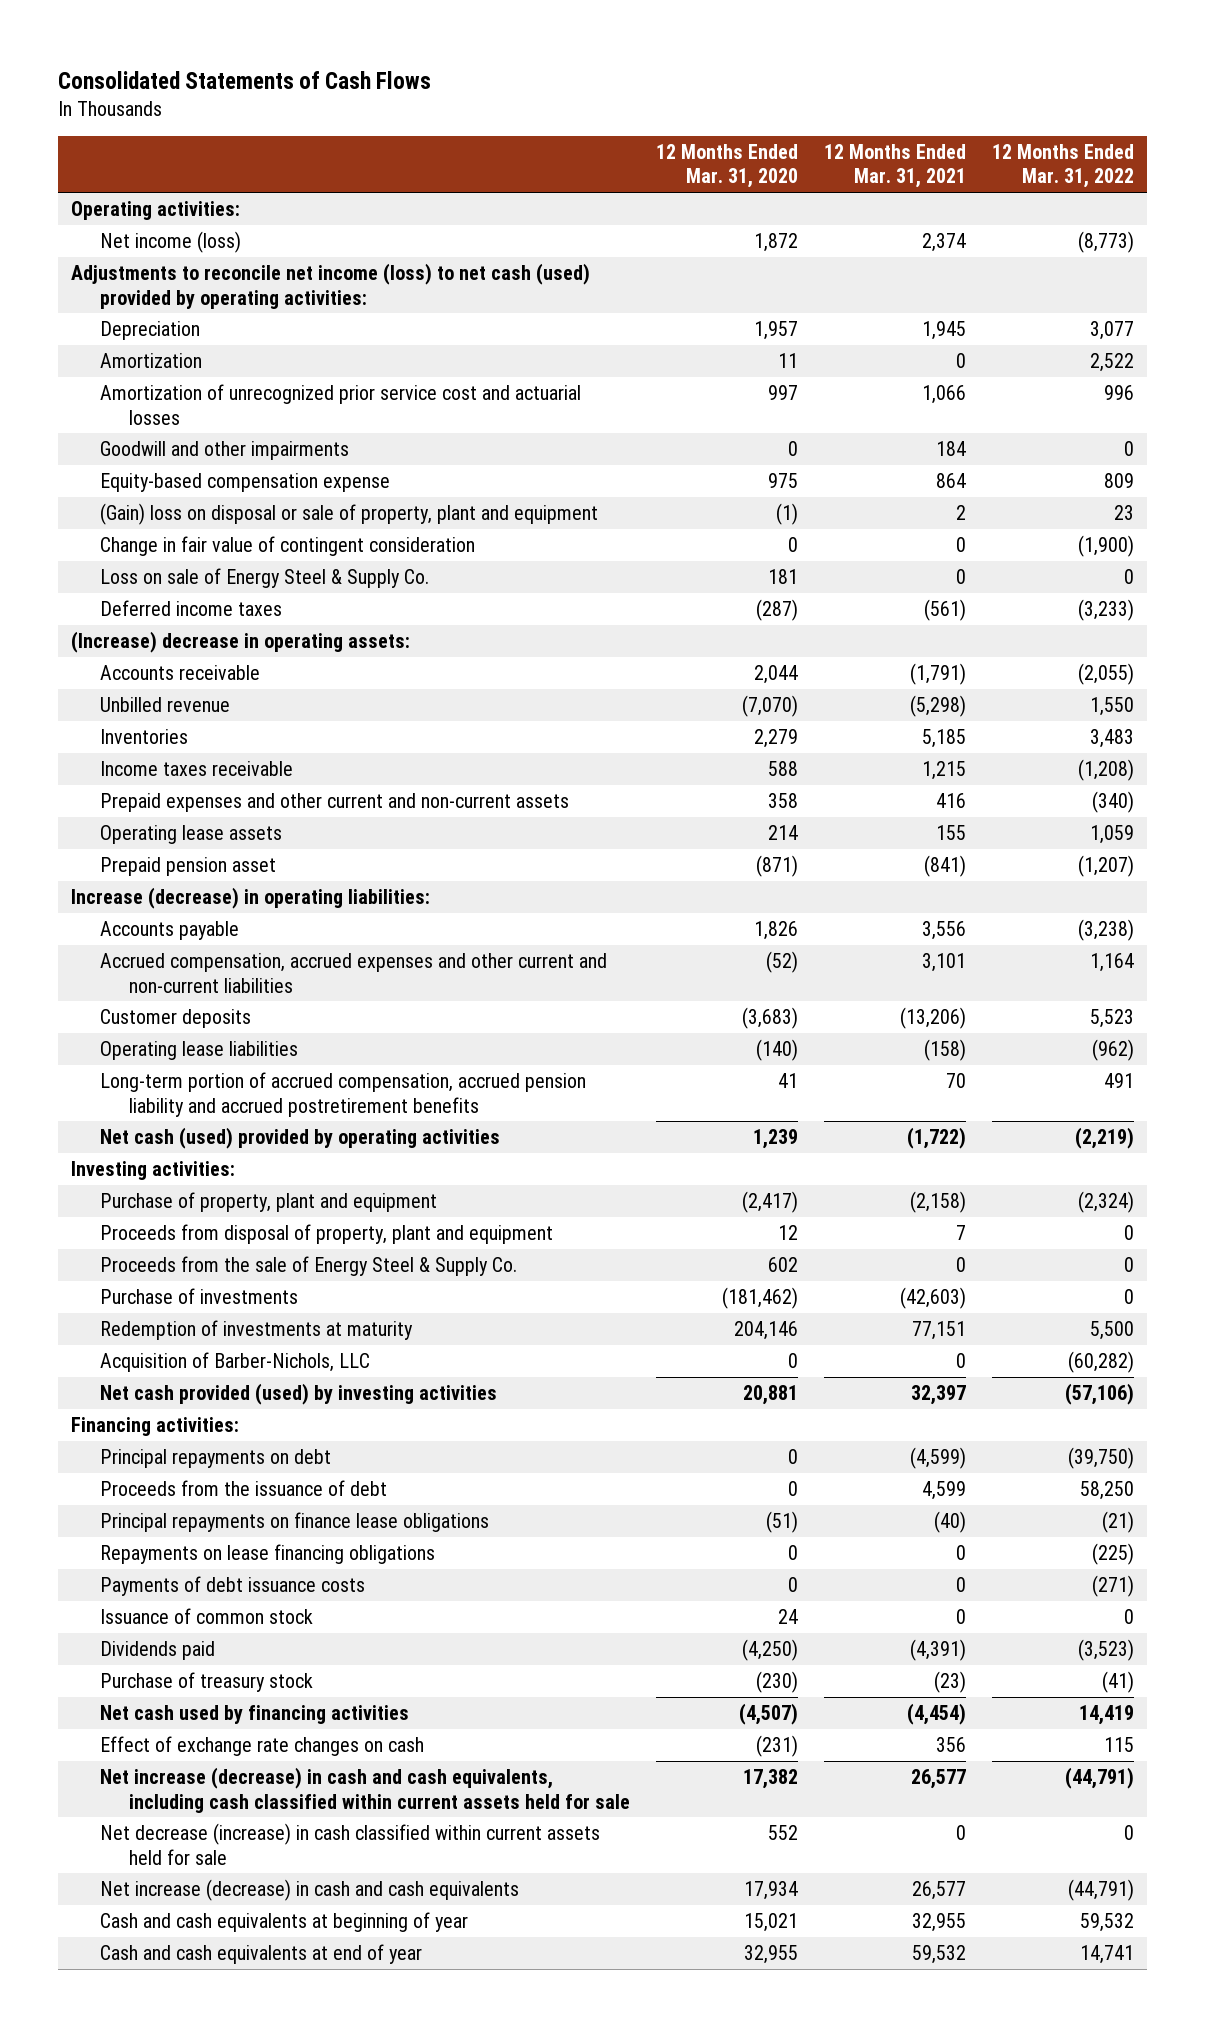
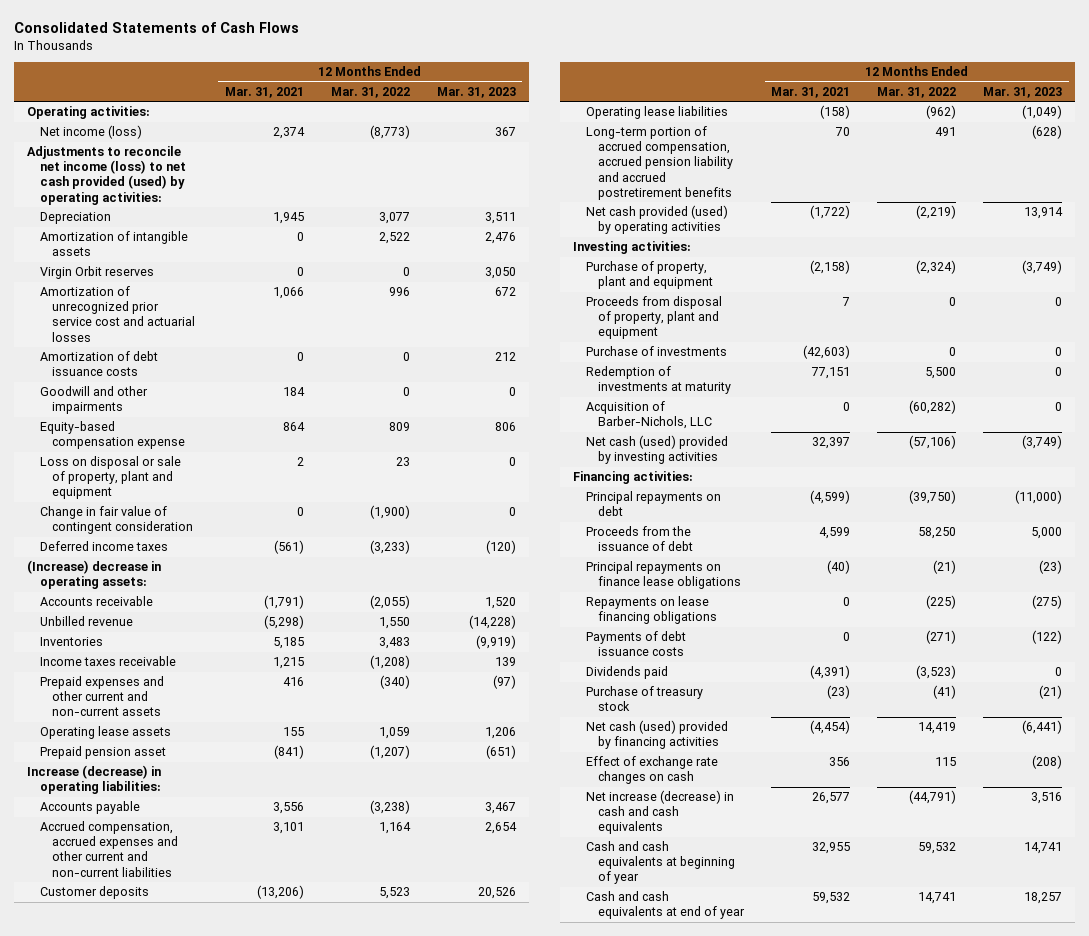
- | 12 Months Ended Mar. 31, 2020 | 12 Months Ended Mar. 31, 2021 | 12 Months Ended Mar. 31, 2022
+ | 12 Months Ended Mar. 31, 2021 | 12 Months Ended Mar. 31, 2022 | 12 Months Ended Mar. 31, 2023
- Adjustments to reconcile net income (loss) to net cash (used) provided by operating activities:
+ Adjustments to reconcile net income (loss) to net cash provided (used) by operating activities:
- Amortization | 11 | 0 | 2,522
+ Amortization of intangible assets | 0 | 2,522 | 2,476
+ Virgin Orbit reserves | 0 | 0 | 3,050
+ Amortization of debt issuance costs | 0 | 0 | 212
- (Gain) loss on disposal or sale of property, plant and equipment | (1) | 2 | 23
+ Loss on disposal or sale of property, plant and equipment | 2 | 23 | 0
- Loss on sale of Energy Steel & Supply Co. | 181 | 0 | 0
- Net cash (used) provided by operating activities | 1,239 | (1,722) | (2,219)
+ Net cash provided (used) by operating activities | (1,722) | (2,219) | 13,914
- Proceeds from the sale of Energy Steel & Supply Co. | 602 | 0 | 0
- Net cash provided (used) by investing activities | 20,881 | 32,397 | (57,106)
+ Net cash (used) provided by investing activities | 32,397 | (57,106) | (3,749)
- Issuance of common stock | 24 | 0 | 0
- Net cash used by financing activities | (4,507) | (4,454) | 14,419
+ Net cash (used) provided by financing activities | (4,454) | 14,419 | (6,441)
- Net increase (decrease) in cash and cash equivalents, including cash classified within current assets held for sale | 17,382 | 26,577 | (44,791)
- Net decrease (increase) in cash classified within current assets held for sale | 552 | 0 | 0

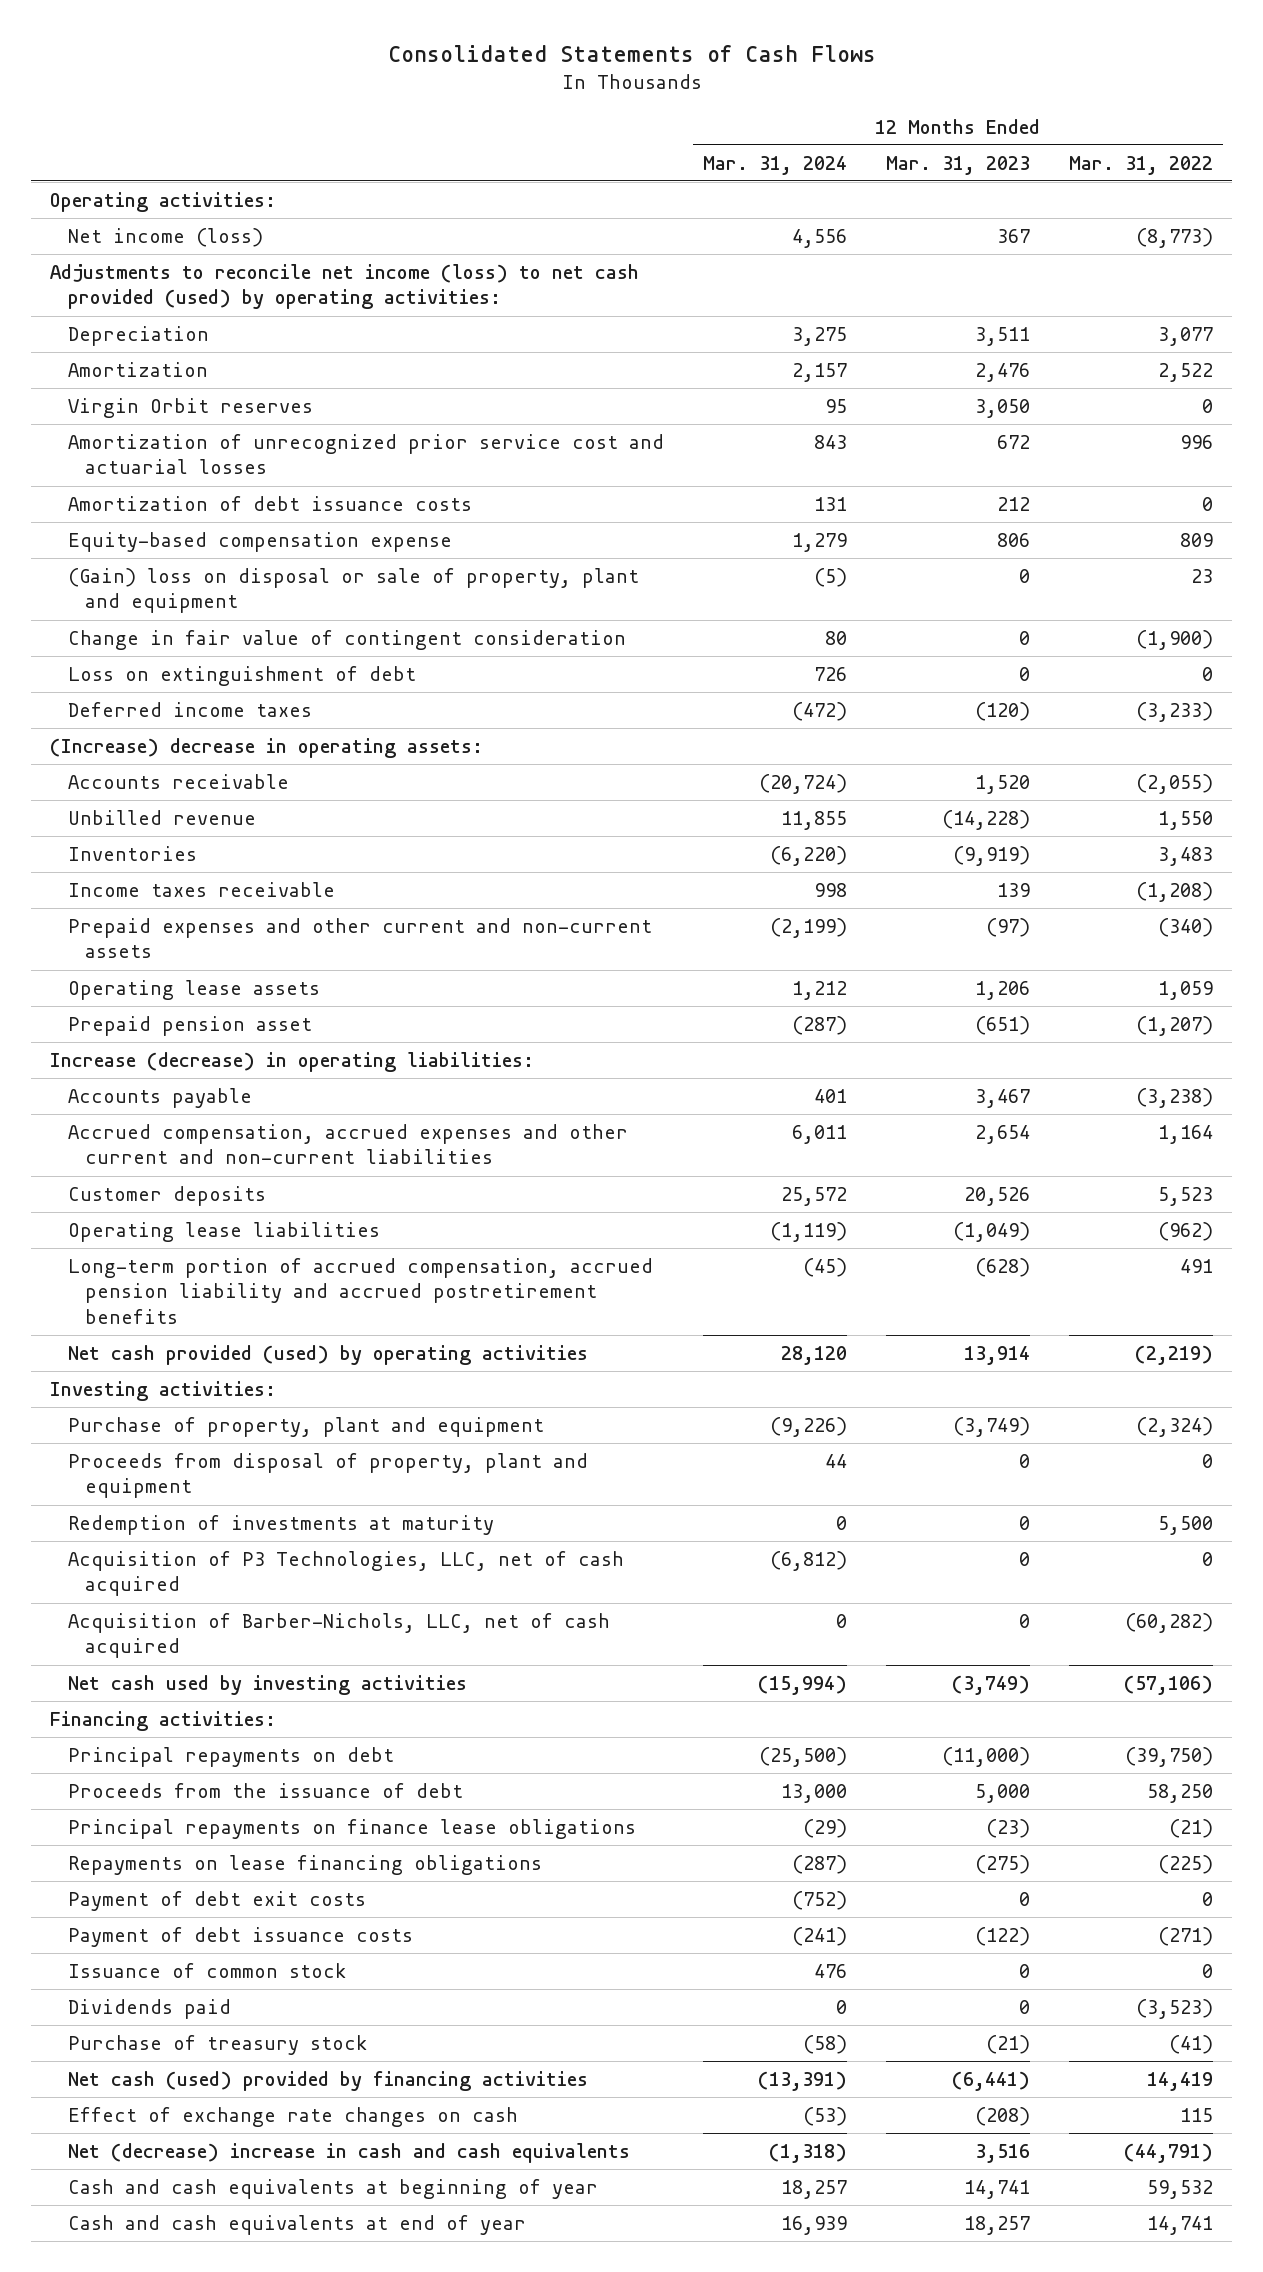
- | 12 Months Ended Mar. 31, 2021 | 12 Months Ended Mar. 31, 2022 | 12 Months Ended Mar. 31, 2023
+ | 12 Months Ended Mar. 31, 2024 | 12 Months Ended Mar. 31, 2023 | 12 Months Ended Mar. 31, 2022
- Amortization of intangible assets | 0 | 2,522 | 2,476
+ Amortization | 2,157 | 2,476 | 2,522
- Goodwill and other impairments | 184 | 0 | 0
- Loss on disposal or sale of property, plant and equipment | 2 | 23 | 0
+ (Gain) loss on disposal or sale of property, plant and equipment | (5) | 0 | 23
+ Loss on extinguishment of debt | 726 | 0 | 0
- Purchase of investments | (42,603) | 0 | 0
- Acquisition of Barber-Nichols, LLC | 0 | (60,282) | 0
- Net cash (used) provided by investing activities | 32,397 | (57,106) | (3,749)
+ Acquisition of P3 Technologies, LLC, net of cash acquired | (6,812) | 0 | 0
+ Acquisition of Barber-Nichols, LLC, net of cash acquired | 0 | 0 | (60,282)
+ Net cash used by investing activities | (15,994) | (3,749) | (57,106)
- Payments of debt issuance costs | 0 | (271) | (122)
+ Payment of debt exit costs | (752) | 0 | 0
+ Payment of debt issuance costs | (241) | (122) | (271)
+ Issuance of common stock | 476 | 0 | 0
- Net increase (decrease) in cash and cash equivalents | 26,577 | (44,791) | 3,516
+ Net (decrease) increase in cash and cash equivalents | (1,318) | 3,516 | (44,791)

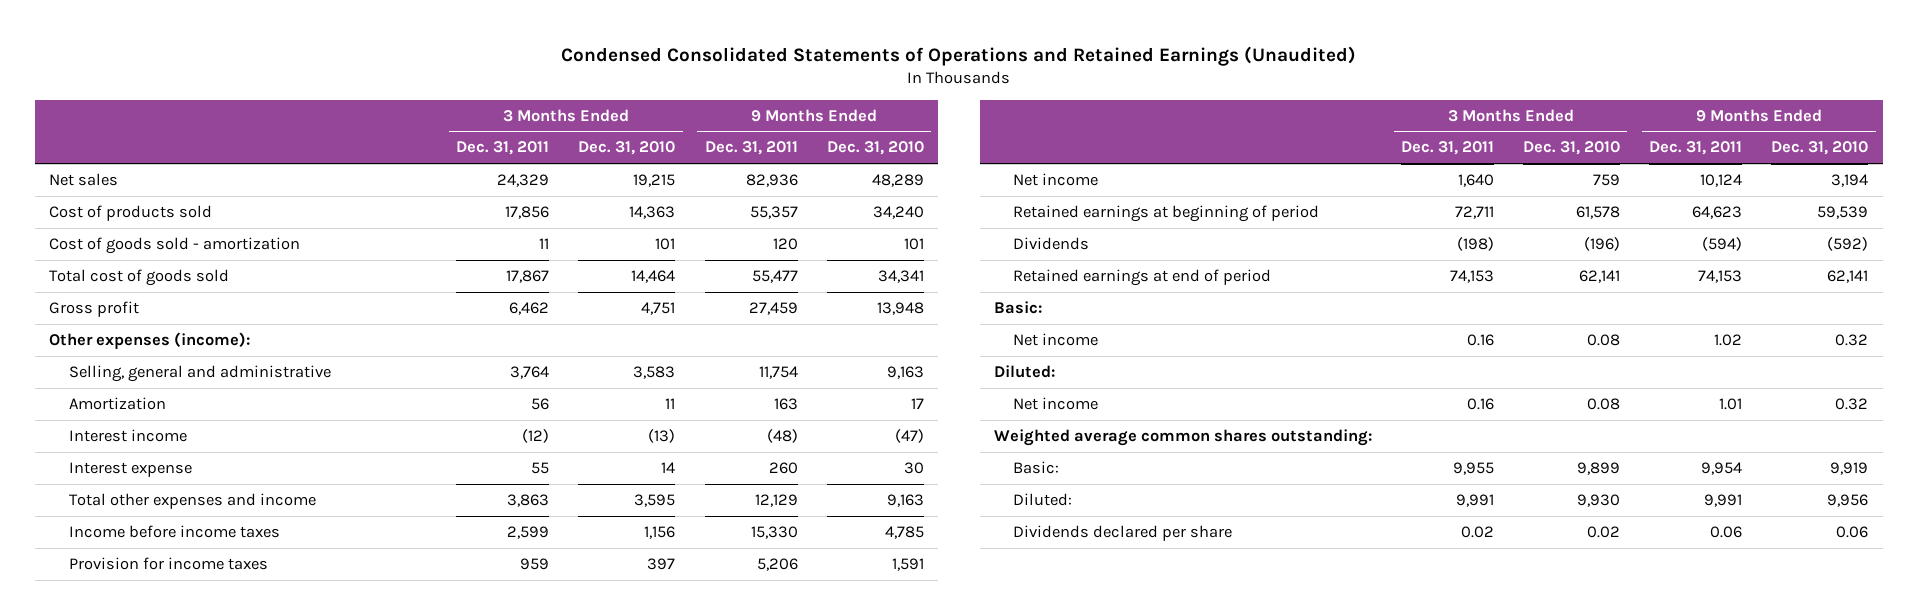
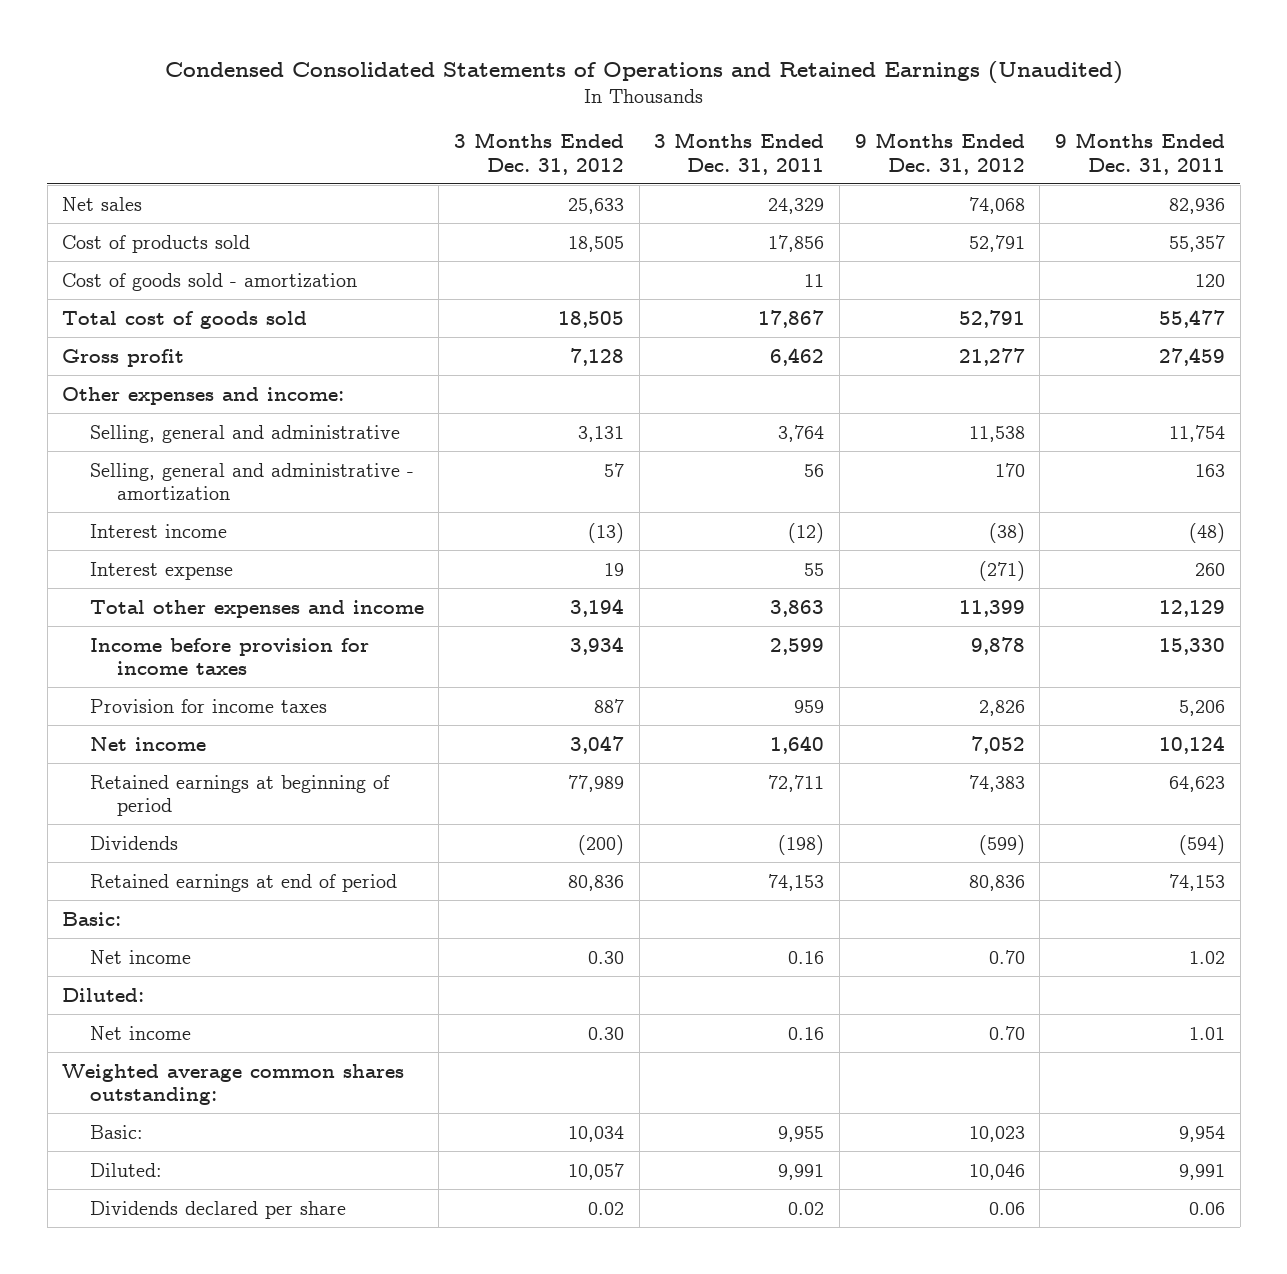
- | 3 Months Ended Dec. 31, 2011 | 3 Months Ended Dec. 31, 2010 | 9 Months Ended Dec. 31, 2011 | 9 Months Ended Dec. 31, 2010
+ | 3 Months Ended Dec. 31, 2012 | 3 Months Ended Dec. 31, 2011 | 9 Months Ended Dec. 31, 2012 | 9 Months Ended Dec. 31, 2011
- Other expenses (income):
+ Other expenses and income:
- Amortization | 56 | 11 | 163 | 17
+ Selling, general and administrative - amortization | 57 | 56 | 170 | 163
- Income before income taxes | 2,599 | 1,156 | 15,330 | 4,785
+ Income before provision for income taxes | 3,934 | 2,599 | 9,878 | 15,330

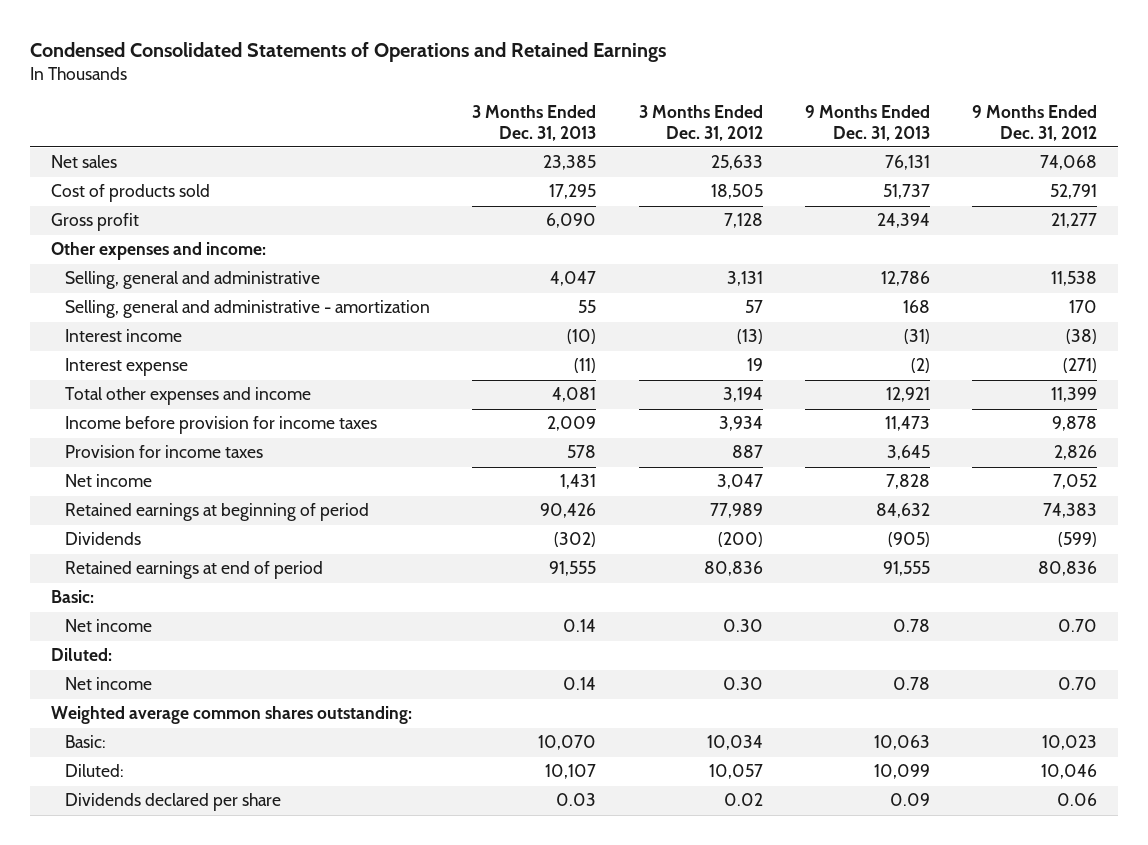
- Condensed Consolidated Statements of Operations and Retained Earnings (Unaudited)
+ Condensed Consolidated Statements of Operations and Retained Earnings
- | 3 Months Ended Dec. 31, 2012 | 3 Months Ended Dec. 31, 2011 | 9 Months Ended Dec. 31, 2012 | 9 Months Ended Dec. 31, 2011
+ | 3 Months Ended Dec. 31, 2013 | 3 Months Ended Dec. 31, 2012 | 9 Months Ended Dec. 31, 2013 | 9 Months Ended Dec. 31, 2012
- Cost of goods sold - amortization | | 11 | | 120
- Total cost of goods sold | 18,505 | 17,867 | 52,791 | 55,477

